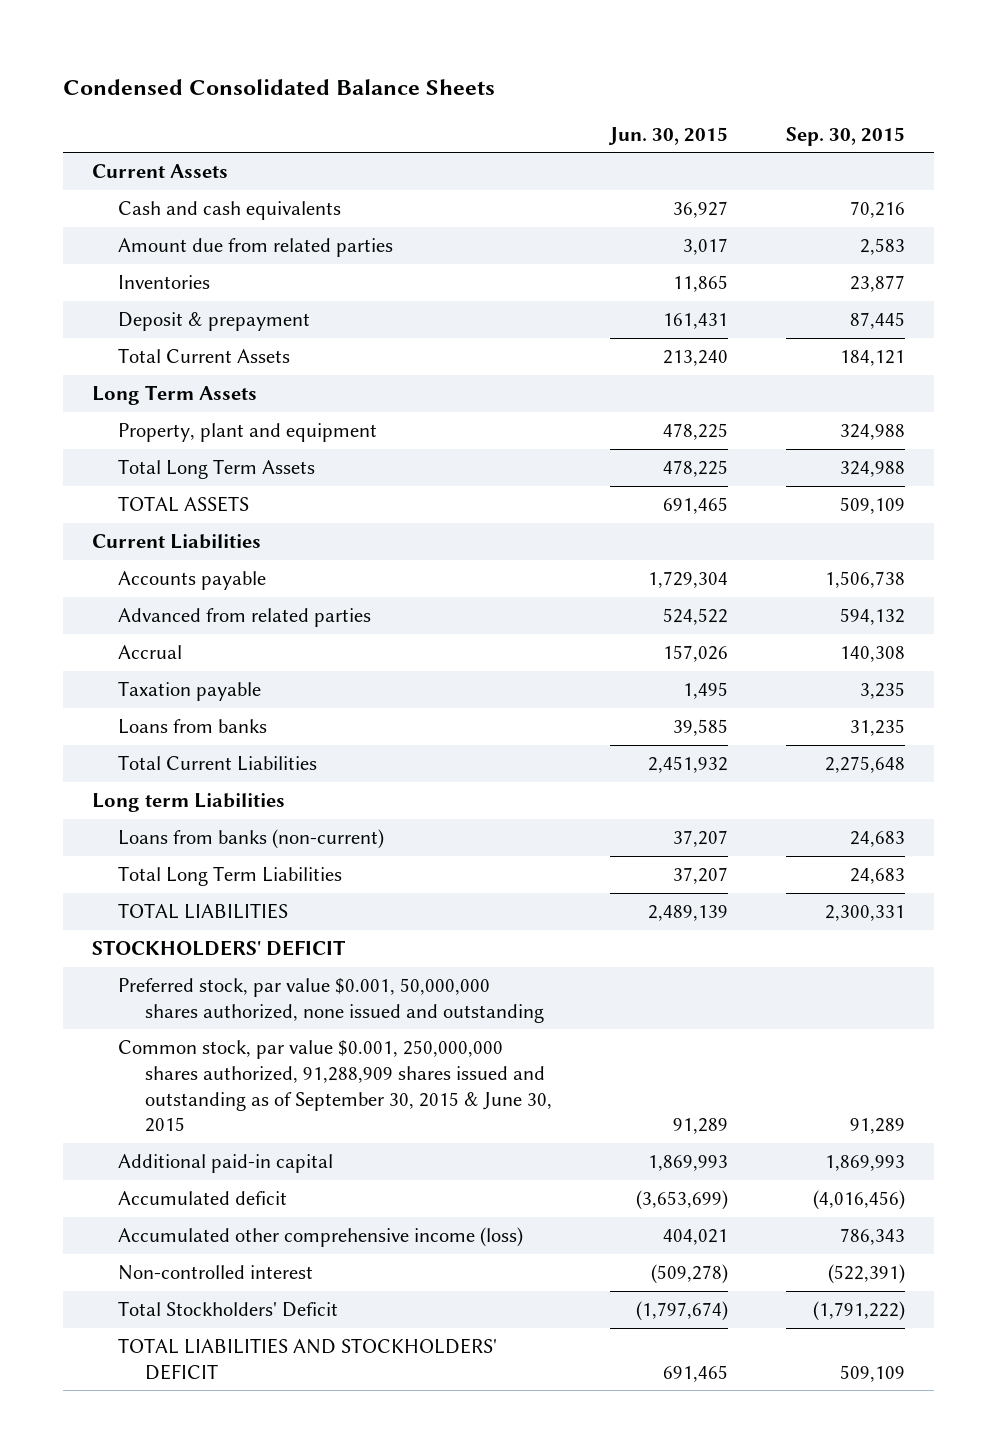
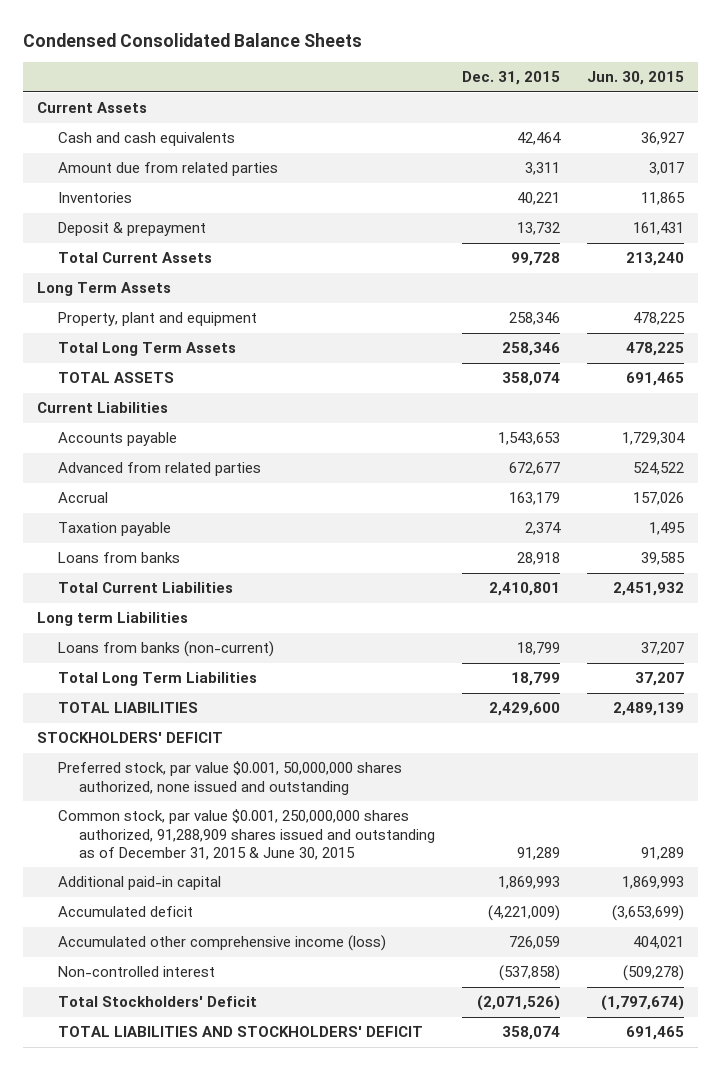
- | Jun. 30, 2015 | Sep. 30, 2015
+ | Dec. 31, 2015 | Jun. 30, 2015
- Common stock, par value $0.001, 250,000,000 shares authorized, 91,288,909 shares issued and outstanding as of September 30, 2015 & June 30, 2015 | 91,289 | 91,289
+ Common stock, par value $0.001, 250,000,000 shares authorized, 91,288,909 shares issued and outstanding as of December 31, 2015 & June 30, 2015 | 91,289 | 91,289

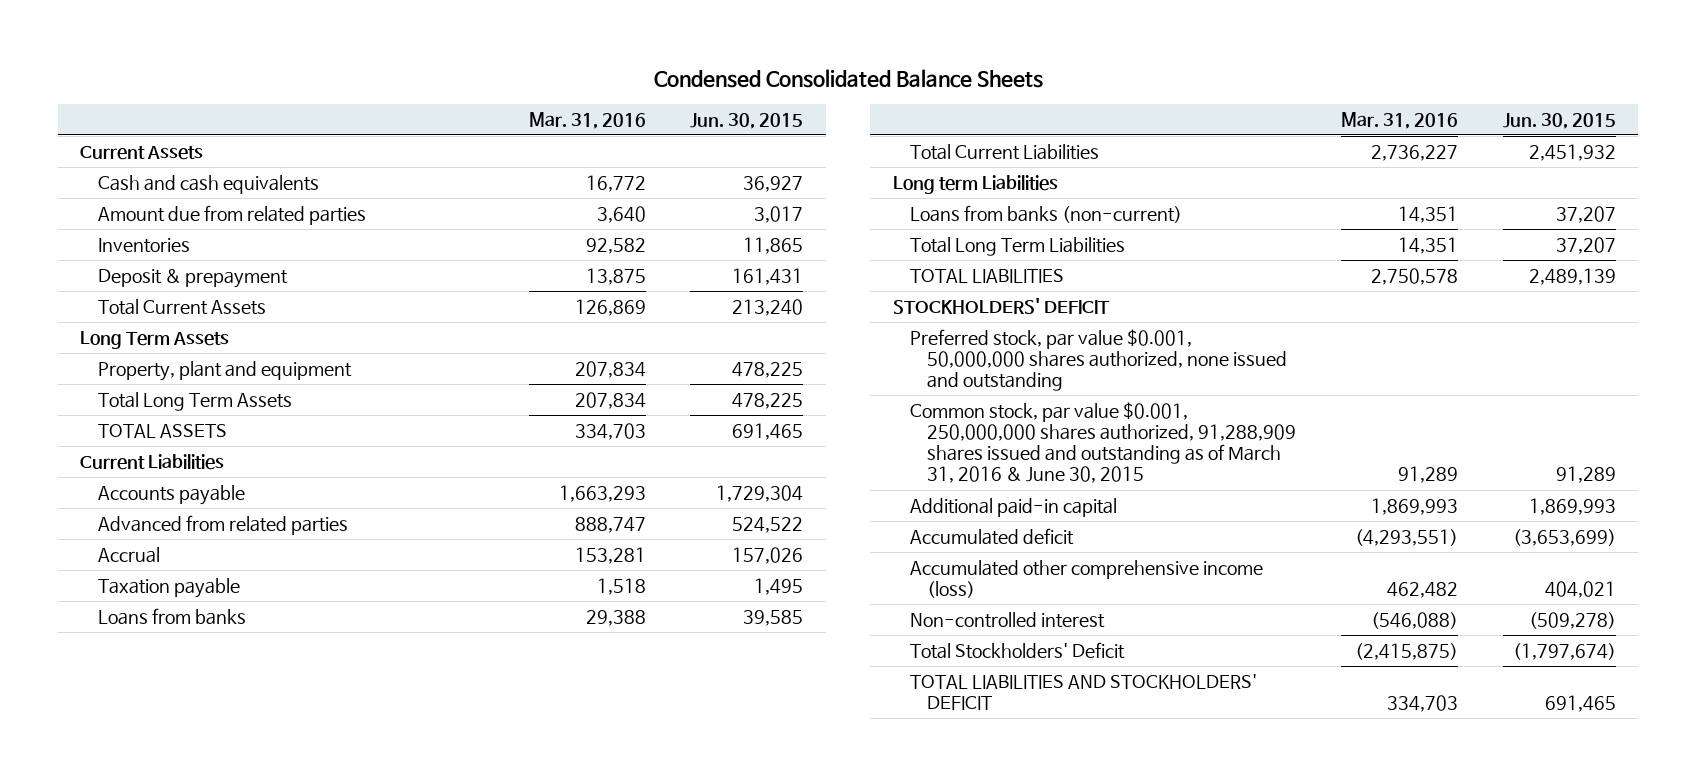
- | Dec. 31, 2015 | Jun. 30, 2015
+ | Mar. 31, 2016 | Jun. 30, 2015
- Common stock, par value $0.001, 250,000,000 shares authorized, 91,288,909 shares issued and outstanding as of December 31, 2015 & June 30, 2015 | 91,289 | 91,289
+ Common stock, par value $0.001, 250,000,000 shares authorized, 91,288,909 shares issued and outstanding as of March 31, 2016 & June 30, 2015 | 91,289 | 91,289

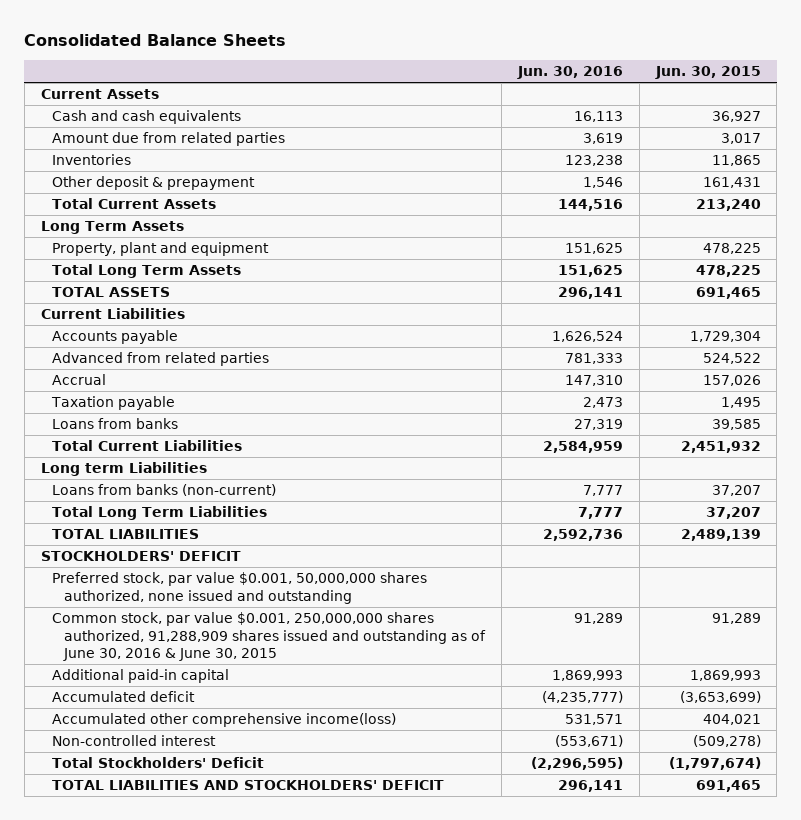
- Condensed Consolidated Balance Sheets
+ Consolidated Balance Sheets
- | Mar. 31, 2016 | Jun. 30, 2015
+ | Jun. 30, 2016 | Jun. 30, 2015
- Deposit & prepayment | 13,875 | 161,431
+ Other deposit & prepayment | 1,546 | 161,431
- Common stock, par value $0.001, 250,000,000 shares authorized, 91,288,909 shares issued and outstanding as of March 31, 2016 & June 30, 2015 | 91,289 | 91,289
+ Common stock, par value $0.001, 250,000,000 shares authorized, 91,288,909 shares issued and outstanding as of June 30, 2016 & June 30, 2015 | 91,289 | 91,289
- Accumulated other comprehensive income (loss) | 462,482 | 404,021
+ Accumulated other comprehensive income(loss) | 531,571 | 404,021

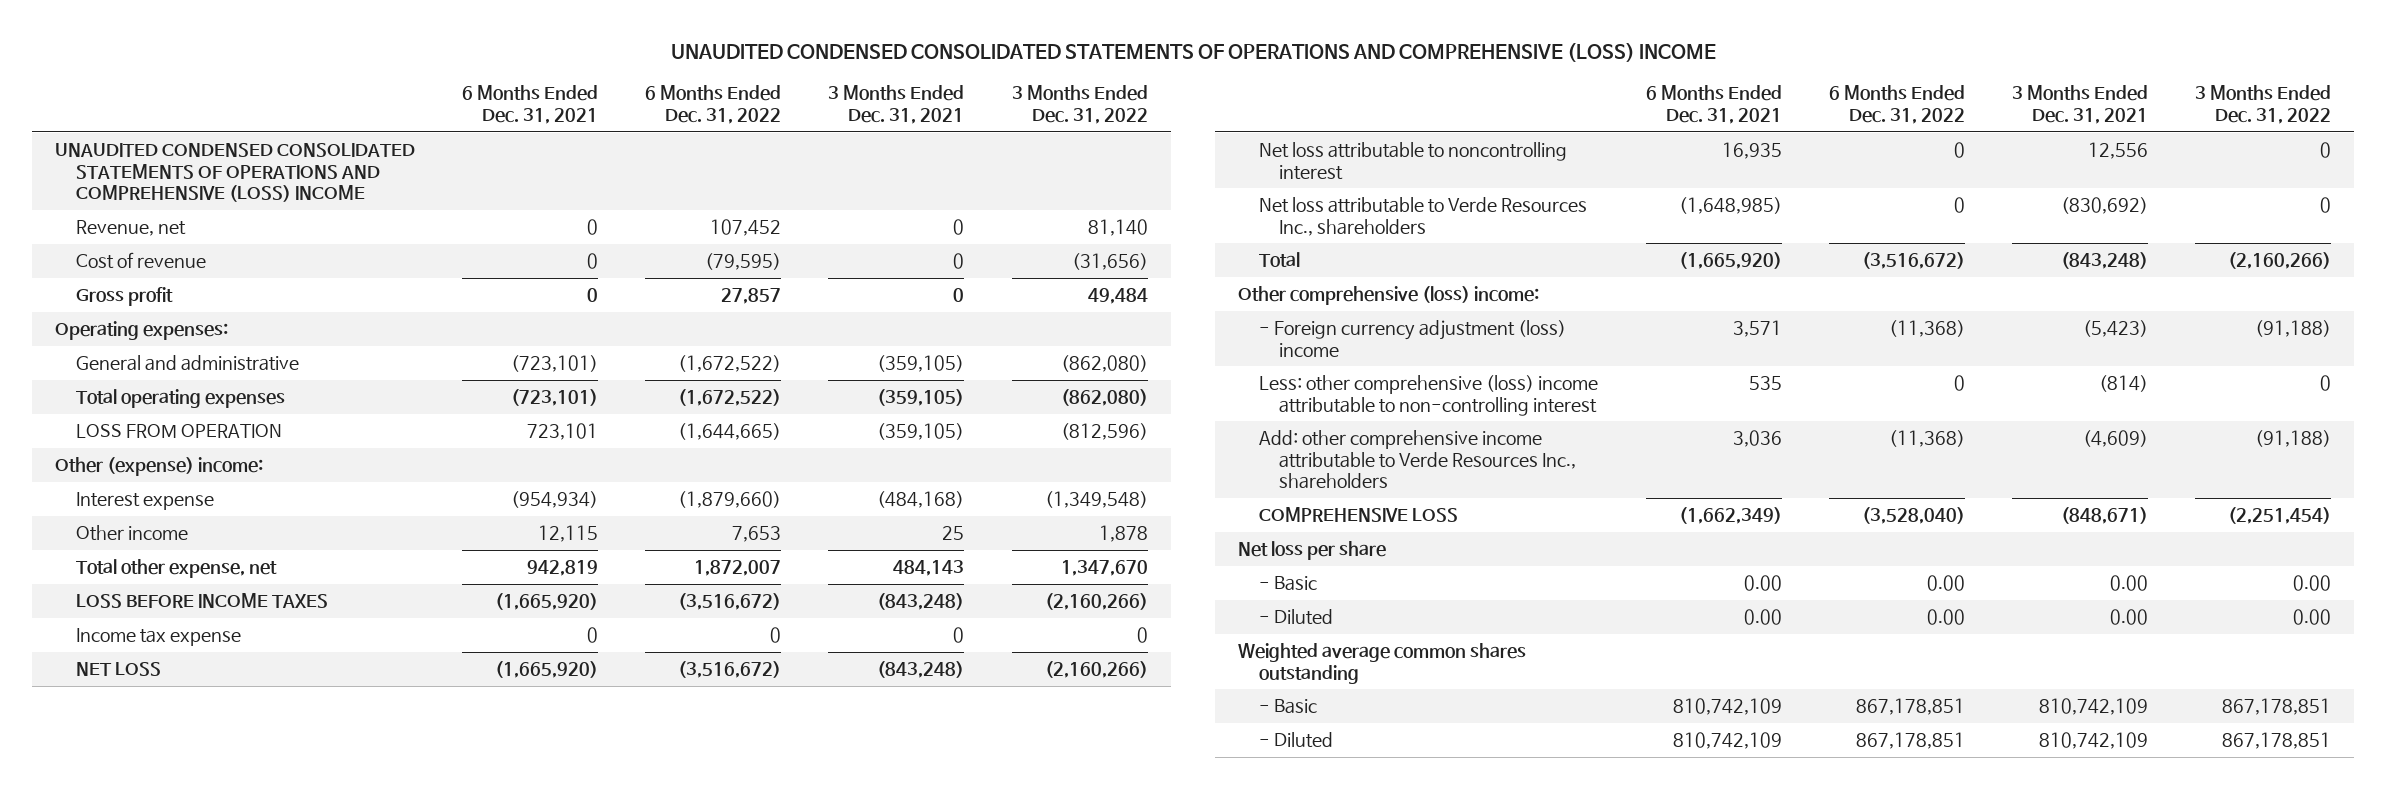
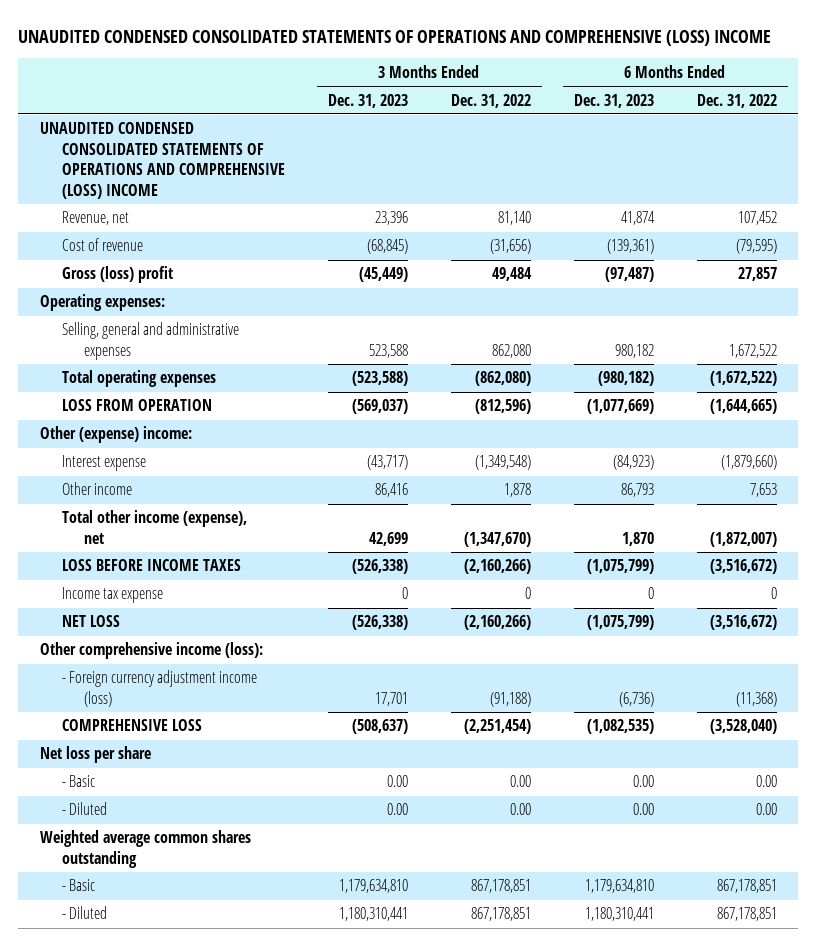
- | 6 Months Ended Dec. 31, 2021 | 6 Months Ended Dec. 31, 2022 | 3 Months Ended Dec. 31, 2021 | 3 Months Ended Dec. 31, 2022
+ | 3 Months Ended Dec. 31, 2023 | 3 Months Ended Dec. 31, 2022 | 6 Months Ended Dec. 31, 2023 | 6 Months Ended Dec. 31, 2022
- Gross profit | 0 | 27,857 | 0 | 49,484
+ Gross (loss) profit | (45,449) | 49,484 | (97,487) | 27,857
- General and administrative | (723,101) | (1,672,522) | (359,105) | (862,080)
+ Selling, general and administrative expenses | 523,588 | 862,080 | 980,182 | 1,672,522
- Total other expense, net | 942,819 | 1,872,007 | 484,143 | 1,347,670
+ Total other income (expense), net | 42,699 | (1,347,670) | 1,870 | (1,872,007)
- Net loss attributable to noncontrolling interest | 16,935 | 0 | 12,556 | 0
- Net loss attributable to Verde Resources Inc., shareholders | (1,648,985) | 0 | (830,692) | 0
- Total | (1,665,920) | (3,516,672) | (843,248) | (2,160,266)
- Other comprehensive (loss) income:
- - Foreign currency adjustment (loss) income | 3,571 | (11,368) | (5,423) | (91,188)
- Less: other comprehensive (loss) income attributable to non-controlling interest | 535 | 0 | (814) | 0
- Add: other comprehensive income attributable to Verde Resources Inc., shareholders | 3,036 | (11,368) | (4,609) | (91,188)
+ Other comprehensive income (loss):
+ - Foreign currency adjustment income (loss) | 17,701 | (91,188) | (6,736) | (11,368)

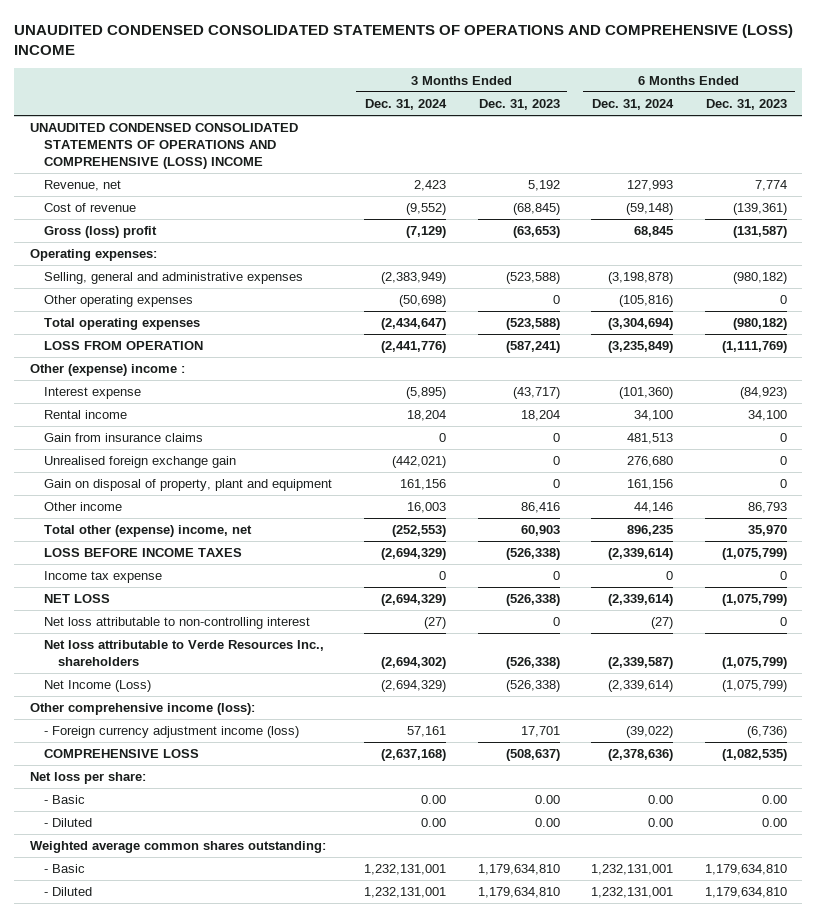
- | 3 Months Ended Dec. 31, 2023 | 3 Months Ended Dec. 31, 2022 | 6 Months Ended Dec. 31, 2023 | 6 Months Ended Dec. 31, 2022
+ | 3 Months Ended Dec. 31, 2024 | 3 Months Ended Dec. 31, 2023 | 6 Months Ended Dec. 31, 2024 | 6 Months Ended Dec. 31, 2023
- Revenue, net | 23,396 | 81,140 | 41,874 | 107,452
+ Revenue, net | 2,423 | 5,192 | 127,993 | 7,774
- Gross (loss) profit | (45,449) | 49,484 | (97,487) | 27,857
+ Gross (loss) profit | (7,129) | (63,653) | 68,845 | (131,587)
- Selling, general and administrative expenses | 523,588 | 862,080 | 980,182 | 1,672,522
+ Selling, general and administrative expenses | (2,383,949) | (523,588) | (3,198,878) | (980,182)
+ Other operating expenses | (50,698) | 0 | (105,816) | 0
- LOSS FROM OPERATION | (569,037) | (812,596) | (1,077,669) | (1,644,665)
- Other (expense) income:
+ LOSS FROM OPERATION | (2,441,776) | (587,241) | (3,235,849) | (1,111,769)
+ Other (expense) income :
+ Rental income | 18,204 | 18,204 | 34,100 | 34,100
+ Gain from insurance claims | 0 | 0 | 481,513 | 0
+ Unrealised foreign exchange gain | (442,021) | 0 | 276,680 | 0
+ Gain on disposal of property, plant and equipment | 161,156 | 0 | 161,156 | 0
- Total other income (expense), net | 42,699 | (1,347,670) | 1,870 | (1,872,007)
+ Total other (expense) income, net | (252,553) | 60,903 | 896,235 | 35,970
+ Net loss attributable to non-controlling interest | (27) | 0 | (27) | 0
+ Net loss attributable to Verde Resources Inc., shareholders | (2,694,302) | (526,338) | (2,339,587) | (1,075,799)
+ Net Income (Loss) | (2,694,329) | (526,338) | (2,339,614) | (1,075,799)
- Net loss per share
+ Net loss per share:
- Weighted average common shares outstanding
+ Weighted average common shares outstanding:
- - Diluted | 1,180,310,441 | 867,178,851 | 1,180,310,441 | 867,178,851
+ - Diluted | 1,232,131,001 | 1,179,634,810 | 1,232,131,001 | 1,179,634,810

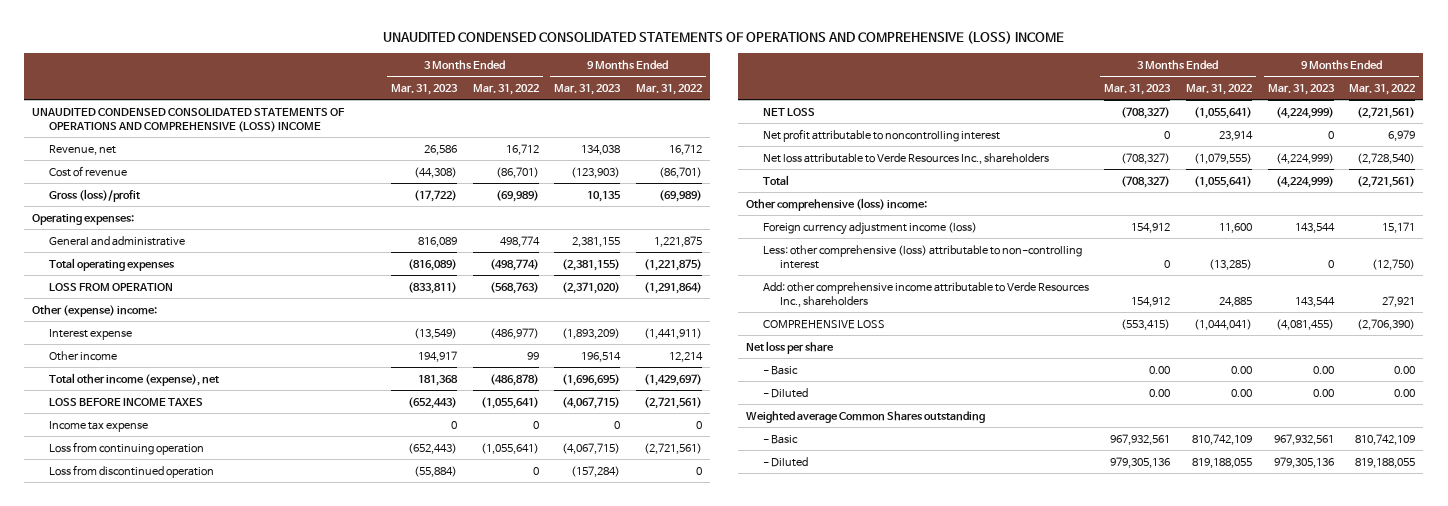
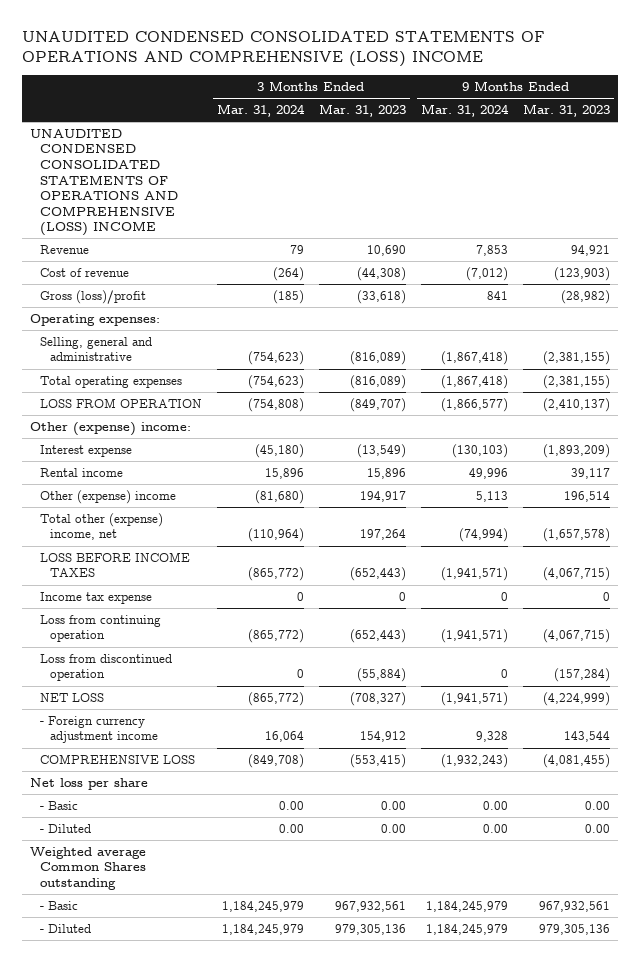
- | 3 Months Ended Mar. 31, 2023 | 3 Months Ended Mar. 31, 2022 | 9 Months Ended Mar. 31, 2023 | 9 Months Ended Mar. 31, 2022
+ | 3 Months Ended Mar. 31, 2024 | 3 Months Ended Mar. 31, 2023 | 9 Months Ended Mar. 31, 2024 | 9 Months Ended Mar. 31, 2023
- Revenue, net | 26,586 | 16,712 | 134,038 | 16,712
+ Revenue | 79 | 10,690 | 7,853 | 94,921
- Gross (loss)/profit | (17,722) | (69,989) | 10,135 | (69,989)
+ Gross (loss)/profit | (185) | (33,618) | 841 | (28,982)
- General and administrative | 816,089 | 498,774 | 2,381,155 | 1,221,875
+ Selling, general and administrative | (754,623) | (816,089) | (1,867,418) | (2,381,155)
- LOSS FROM OPERATION | (833,811) | (568,763) | (2,371,020) | (1,291,864)
+ LOSS FROM OPERATION | (754,808) | (849,707) | (1,866,577) | (2,410,137)
- Other income | 194,917 | 99 | 196,514 | 12,214
- Total other income (expense), net | 181,368 | (486,878) | (1,696,695) | (1,429,697)
+ Rental income | 15,896 | 15,896 | 49,996 | 39,117
+ Other (expense) income | (81,680) | 194,917 | 5,113 | 196,514
+ Total other (expense) income, net | (110,964) | 197,264 | (74,994) | (1,657,578)
- Net profit attributable to noncontrolling interest | 0 | 23,914 | 0 | 6,979
- Net loss attributable to Verde Resources Inc., shareholders | (708,327) | (1,079,555) | (4,224,999) | (2,728,540)
- Total | (708,327) | (1,055,641) | (4,224,999) | (2,721,561)
- Other comprehensive (loss) income:
- Foreign currency adjustment income (loss) | 154,912 | 11,600 | 143,544 | 15,171
- Less: other comprehensive (loss) attributable to non-controlling interest | 0 | (13,285) | 0 | (12,750)
- Add: other comprehensive income attributable to Verde Resources Inc., shareholders | 154,912 | 24,885 | 143,544 | 27,921
+ - Foreign currency adjustment income | 16,064 | 154,912 | 9,328 | 143,544

